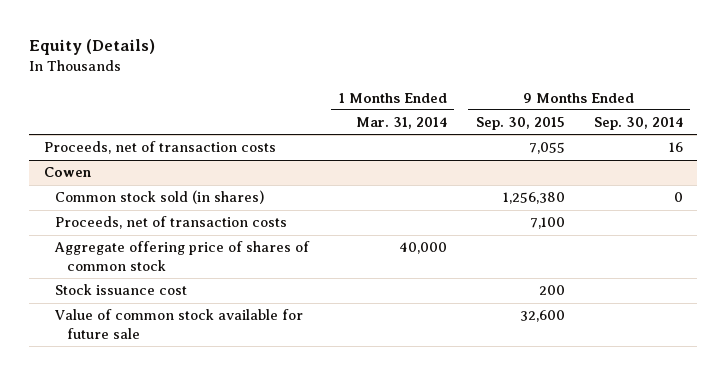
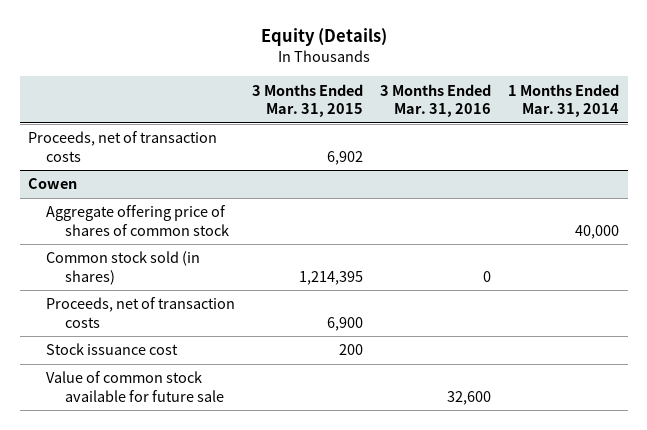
- | 1 Months Ended Mar. 31, 2014 | 9 Months Ended Sep. 30, 2015 | 9 Months Ended Sep. 30, 2014
+ | 3 Months Ended Mar. 31, 2015 | 3 Months Ended Mar. 31, 2016 | 1 Months Ended Mar. 31, 2014
@ Cowen
moved up: Aggregate offering price of shares of common stock | | | 40,000

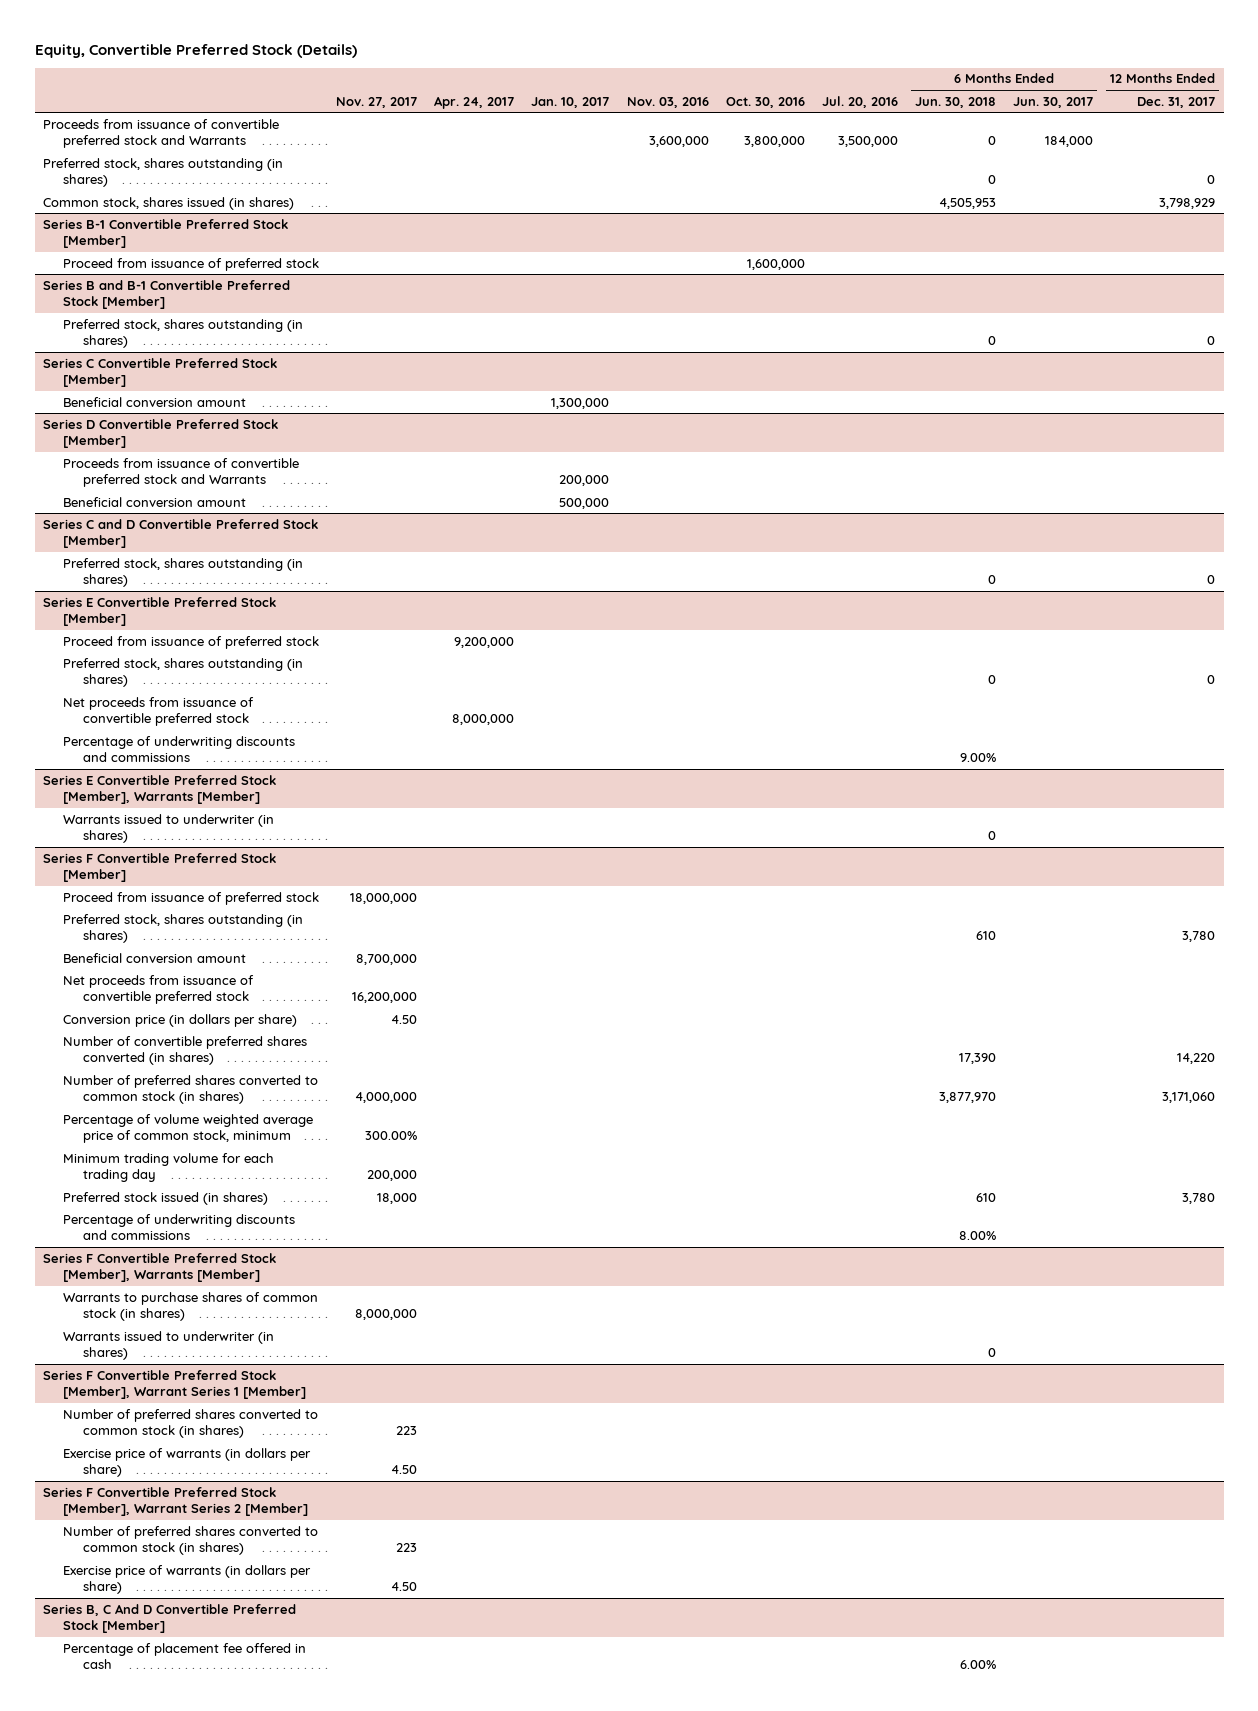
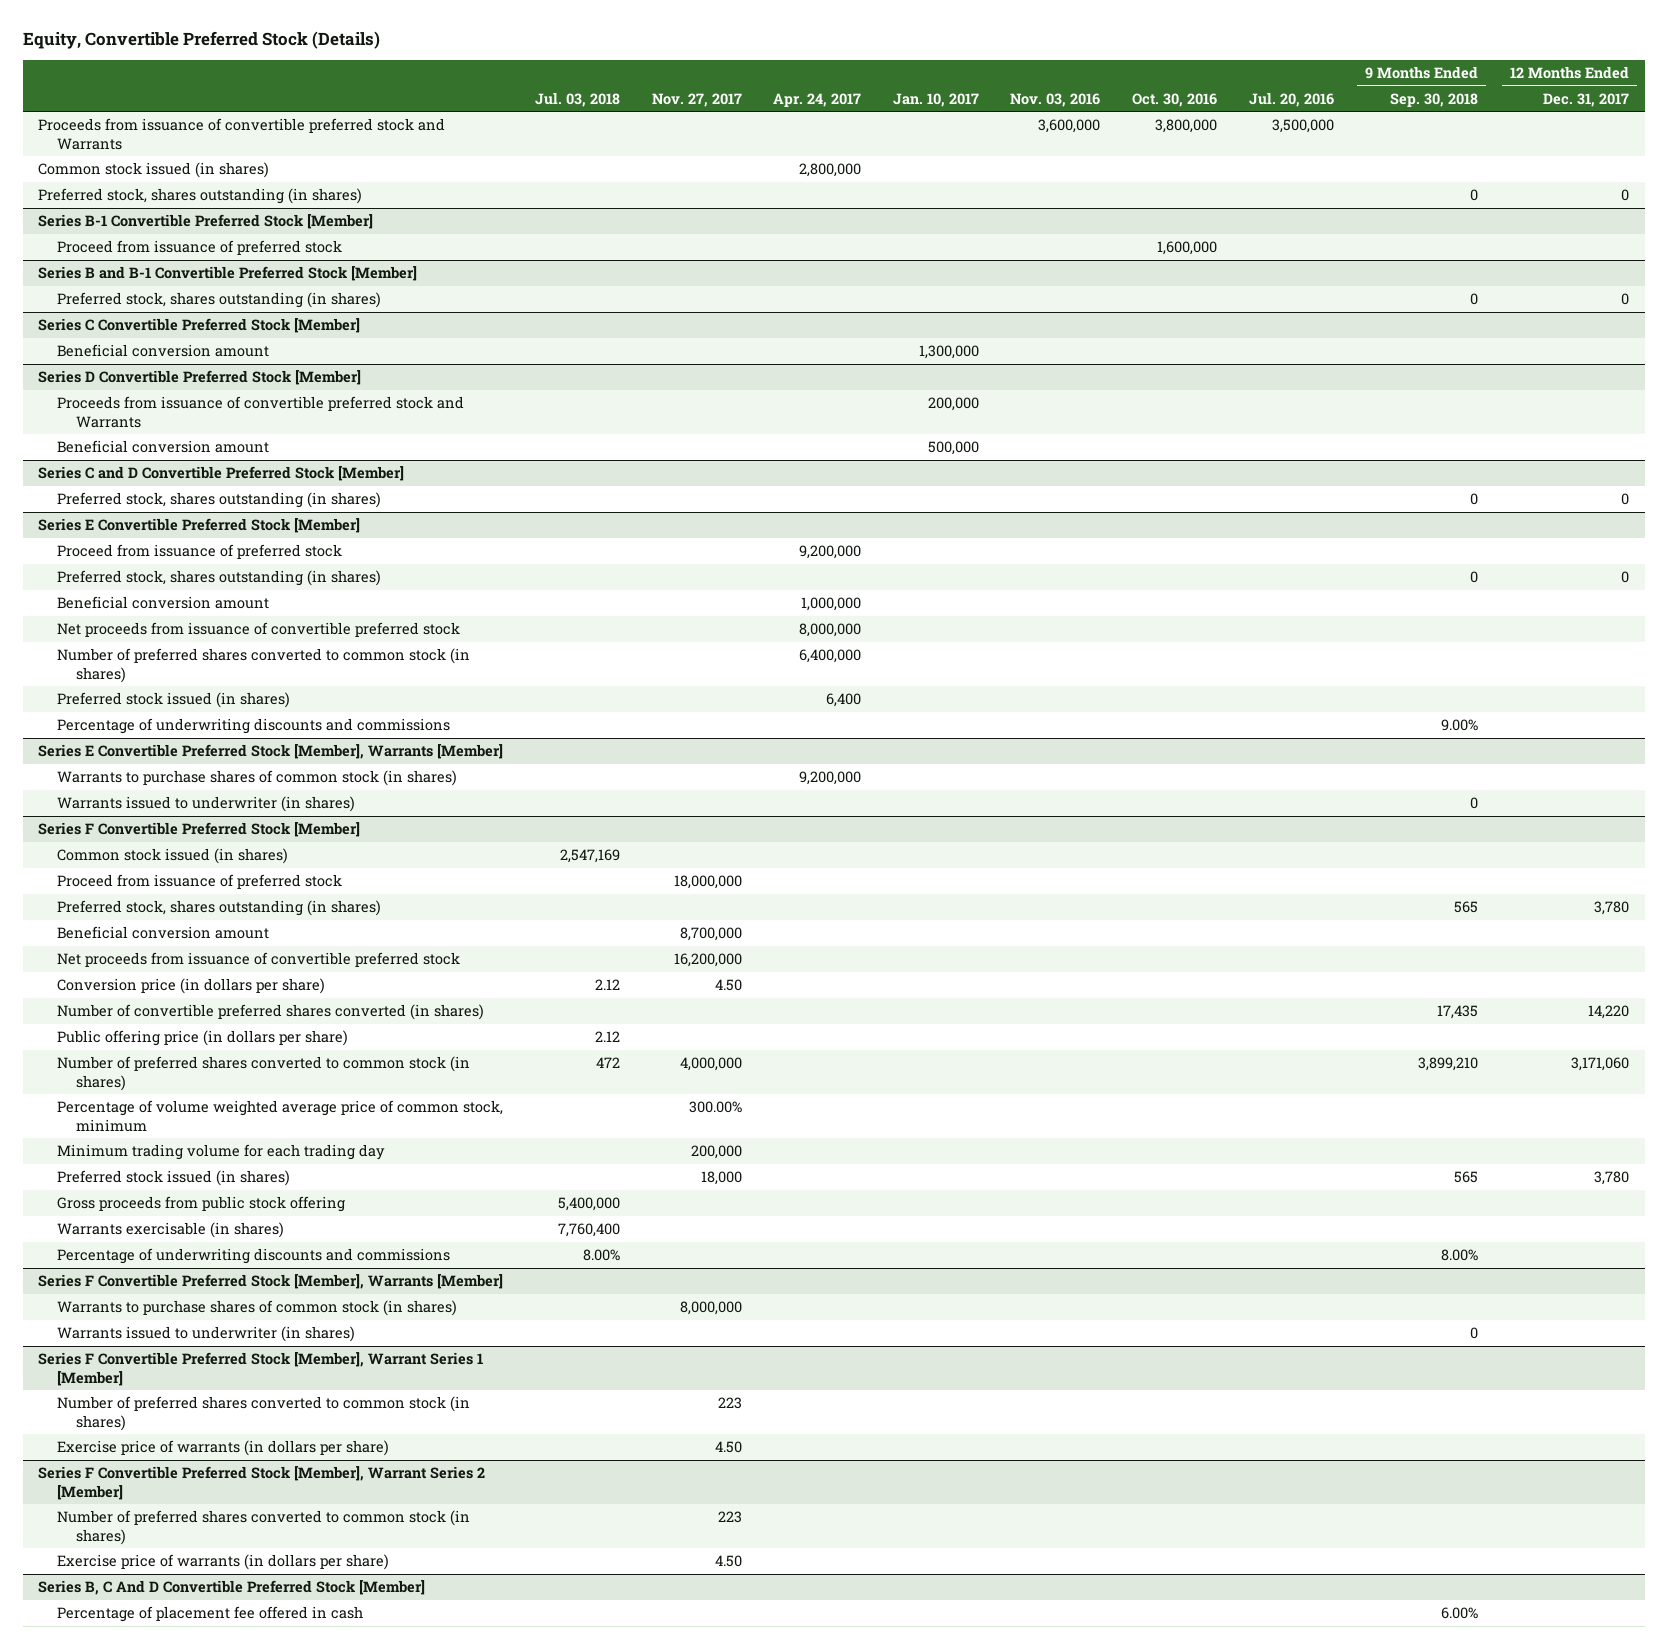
- | Nov. 27, 2017 | Apr. 24, 2017 | Jan. 10, 2017 | Nov. 03, 2016 | Oct. 30, 2016 | Jul. 20, 2016 | 6 Months Ended Jun. 30, 2018 | 6 Months Ended Jun. 30, 2017 | 12 Months Ended Dec. 31, 2017
+ | Jul. 03, 2018 | Nov. 27, 2017 | Apr. 24, 2017 | Jan. 10, 2017 | Nov. 03, 2016 | Oct. 30, 2016 | Jul. 20, 2016 | 9 Months Ended Sep. 30, 2018 | 12 Months Ended Dec. 31, 2017
+ Common stock issued (in shares) | | | 2,800,000 | | | | | |
- Common stock, shares issued (in shares) | | | | | | | 4,505,953 | | 3,798,929
@ Series E Convertible Preferred Stock [Member]
+ Beneficial conversion amount | | | 1,000,000 | | | | | |
+ Number of preferred shares converted to common stock (in shares) | | | 6,400,000 | | | | | |
+ Preferred stock issued (in shares) | | | 6,400 | | | | | |
@ Series E Convertible Preferred Stock [Member], Warrants [Member]
+ Warrants to purchase shares of common stock (in shares) | | | 9,200,000 | | | | | |
@ Series F Convertible Preferred Stock [Member]
+ Common stock issued (in shares) | 2,547,169 | | | | | | | |
+ Public offering price (in dollars per share) | 2.12 | | | | | | | |
+ Gross proceeds from public stock offering | 5,400,000 | | | | | | | |
+ Warrants exercisable (in shares) | 7,760,400 | | | | | | | |

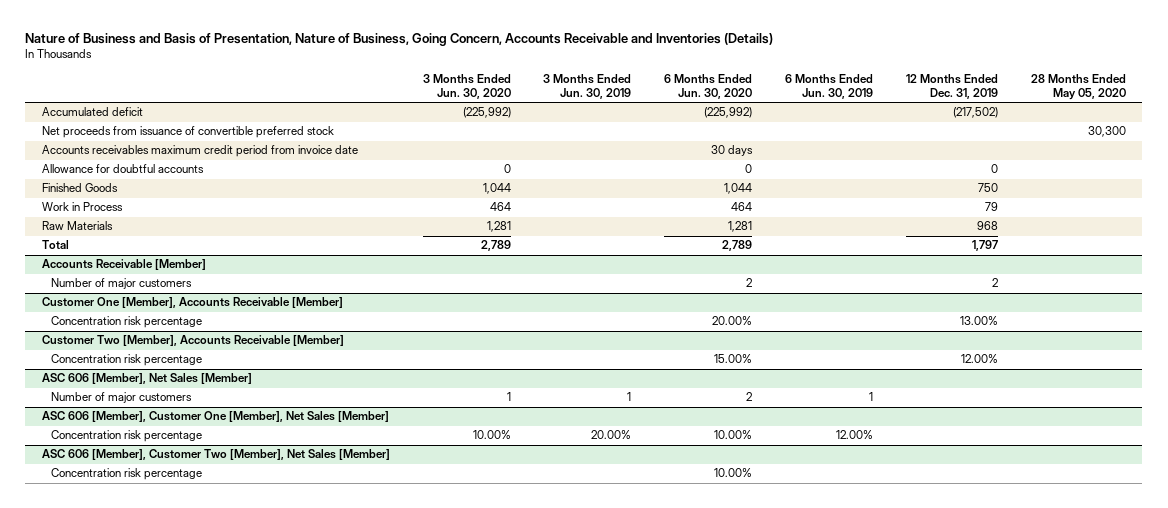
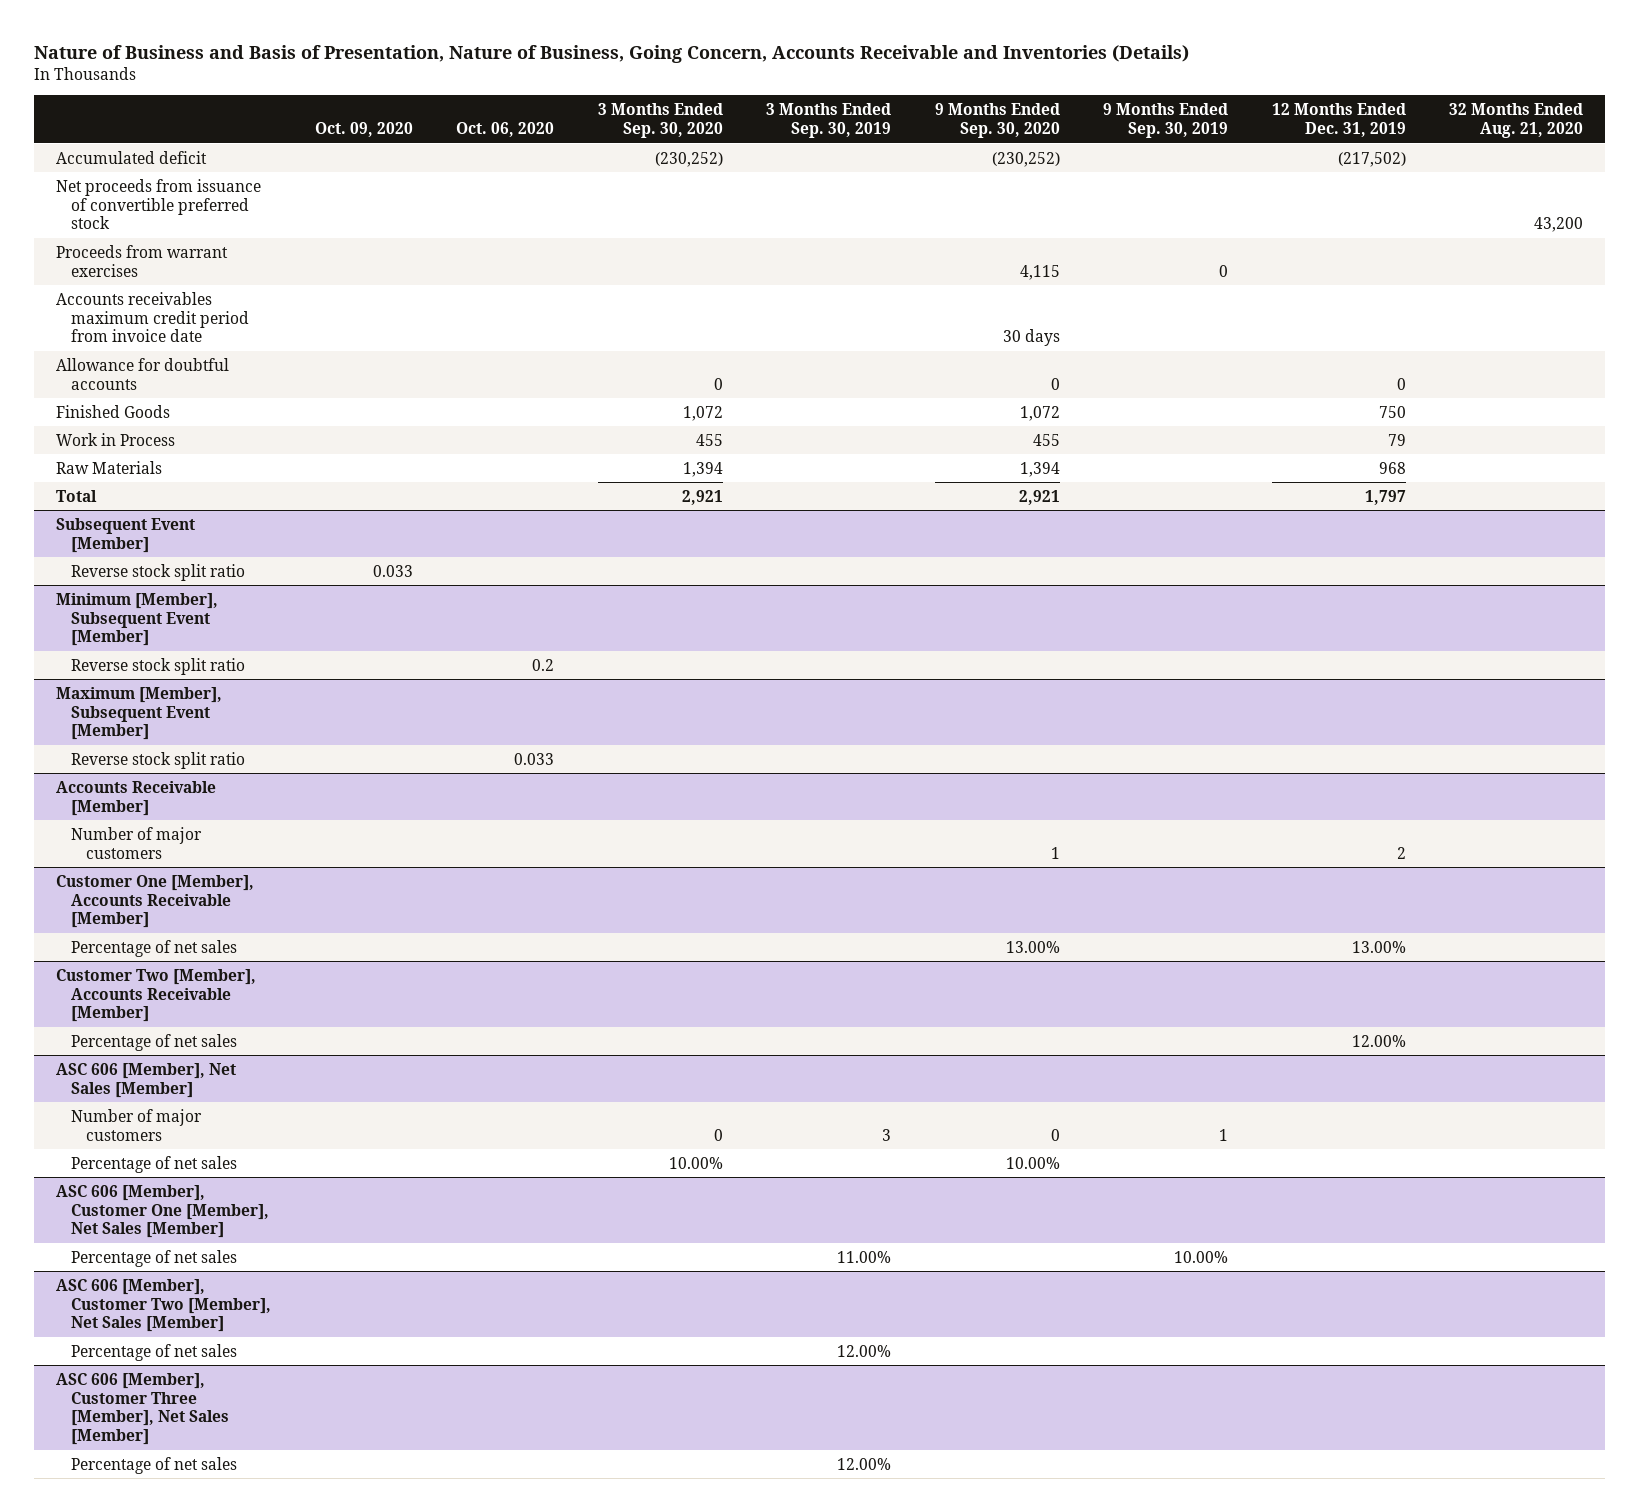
- | 3 Months Ended Jun. 30, 2020 | 3 Months Ended Jun. 30, 2019 | 6 Months Ended Jun. 30, 2020 | 6 Months Ended Jun. 30, 2019 | 12 Months Ended Dec. 31, 2019 | 28 Months Ended May 05, 2020
+ | Oct. 09, 2020 | Oct. 06, 2020 | 3 Months Ended Sep. 30, 2020 | 3 Months Ended Sep. 30, 2019 | 9 Months Ended Sep. 30, 2020 | 9 Months Ended Sep. 30, 2019 | 12 Months Ended Dec. 31, 2019 | 32 Months Ended Aug. 21, 2020
+ Proceeds from warrant exercises | | | | | 4,115 | 0 | |
+ Subsequent Event [Member]
+ Reverse stock split ratio | 0.033 | | | | | | |
+ Minimum [Member], Subsequent Event [Member]
+ Reverse stock split ratio | | 0.2 | | | | | |
+ Maximum [Member], Subsequent Event [Member]
+ Reverse stock split ratio | | 0.033 | | | | | |
@ Customer One [Member], Accounts Receivable [Member]
- Concentration risk percentage | | | 20.00% | | 13.00% |
+ Percentage of net sales | | | | | 13.00% | | 13.00% |
@ Customer Two [Member], Accounts Receivable [Member]
- Concentration risk percentage | | | 15.00% | | 12.00% |
+ Percentage of net sales | | | | | | | 12.00% |
@ ASC 606 [Member], Net Sales [Member]
+ Percentage of net sales | | | 10.00% | | 10.00% | | |
@ ASC 606 [Member], Customer One [Member], Net Sales [Member]
- Concentration risk percentage | 10.00% | 20.00% | 10.00% | 12.00% | |
+ Percentage of net sales | | | | 11.00% | | 10.00% | |
@ ASC 606 [Member], Customer Two [Member], Net Sales [Member]
- Concentration risk percentage | | | 10.00% | | |
+ Percentage of net sales | | | | 12.00% | | | |
+ ASC 606 [Member], Customer Three [Member], Net Sales [Member]
+ Percentage of net sales | | | | 12.00% | | | |

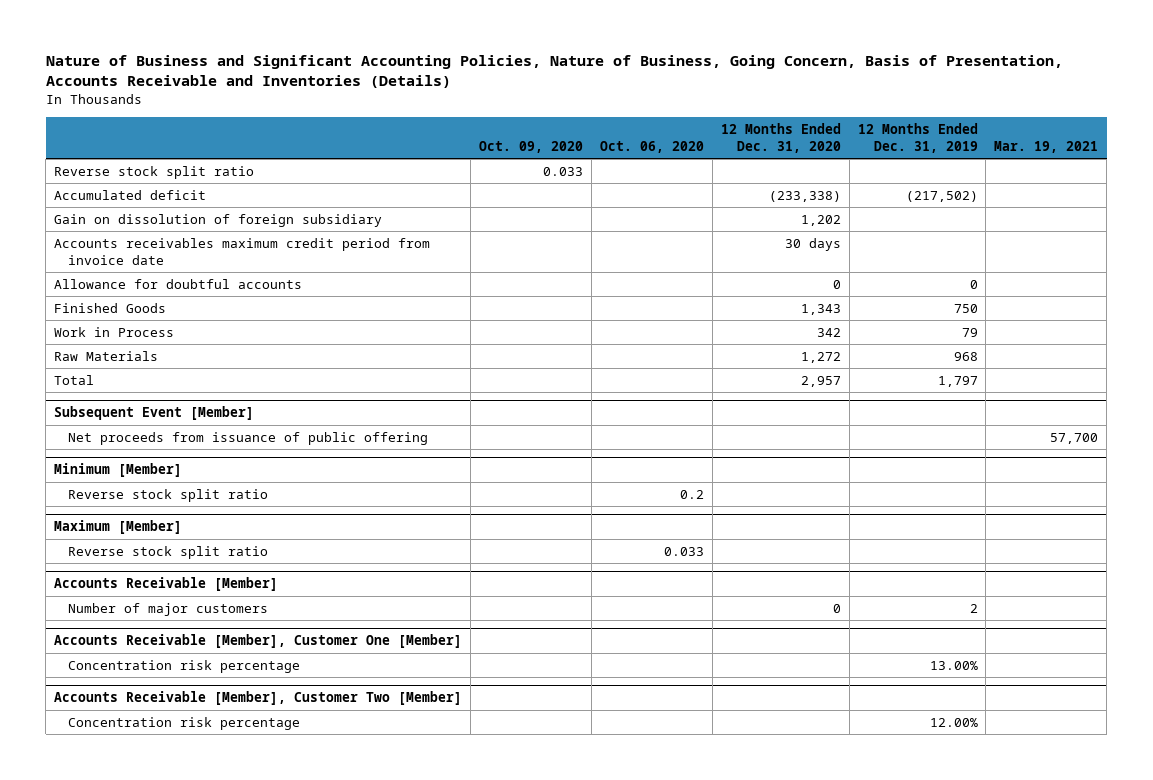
- Nature of Business and Basis of Presentation, Nature of Business, Going Concern, Accounts Receivable and Inventories (Details)
+ Nature of Business and Significant Accounting Policies, Nature of Business, Going Concern, Basis of Presentation, Accounts Receivable and Inventories (Details)
- | Oct. 09, 2020 | Oct. 06, 2020 | 3 Months Ended Sep. 30, 2020 | 3 Months Ended Sep. 30, 2019 | 9 Months Ended Sep. 30, 2020 | 9 Months Ended Sep. 30, 2019 | 12 Months Ended Dec. 31, 2019 | 32 Months Ended Aug. 21, 2020
+ | Oct. 09, 2020 | Oct. 06, 2020 | 12 Months Ended Dec. 31, 2020 | 12 Months Ended Dec. 31, 2019 | Mar. 19, 2021
+ Reverse stock split ratio | 0.033 | | | |
- Net proceeds from issuance of convertible preferred stock | | | | | | | | 43,200
- Proceeds from warrant exercises | | | | | 4,115 | 0 | |
+ Gain on dissolution of foreign subsidiary | | | 1,202 | |
@ Subsequent Event [Member]
- Reverse stock split ratio | 0.033 | | | | | | |
- Minimum [Member], Subsequent Event [Member]
@ Subsequent Event [Member]
+ Net proceeds from issuance of public offering | | | | | 57,700
+ Minimum [Member]
- Maximum [Member], Subsequent Event [Member]
+ Maximum [Member]
- Customer One [Member], Accounts Receivable [Member]
- Percentage of net sales | | | | | 13.00% | | 13.00% |
- Customer Two [Member], Accounts Receivable [Member]
- Percentage of net sales | | | | | | | 12.00% |
- ASC 606 [Member], Net Sales [Member]
- Number of major customers | | | 0 | 3 | 0 | 1 | |
- Percentage of net sales | | | 10.00% | | 10.00% | | |
- ASC 606 [Member], Customer One [Member], Net Sales [Member]
- Percentage of net sales | | | | 11.00% | | 10.00% | |
- ASC 606 [Member], Customer Two [Member], Net Sales [Member]
- Percentage of net sales | | | | 12.00% | | | |
- ASC 606 [Member], Customer Three [Member], Net Sales [Member]
- Percentage of net sales | | | | 12.00% | | | |
+ Accounts Receivable [Member], Customer One [Member]
+ Concentration risk percentage | | | | 13.00% |
+ Accounts Receivable [Member], Customer Two [Member]
+ Concentration risk percentage | | | | 12.00% |

